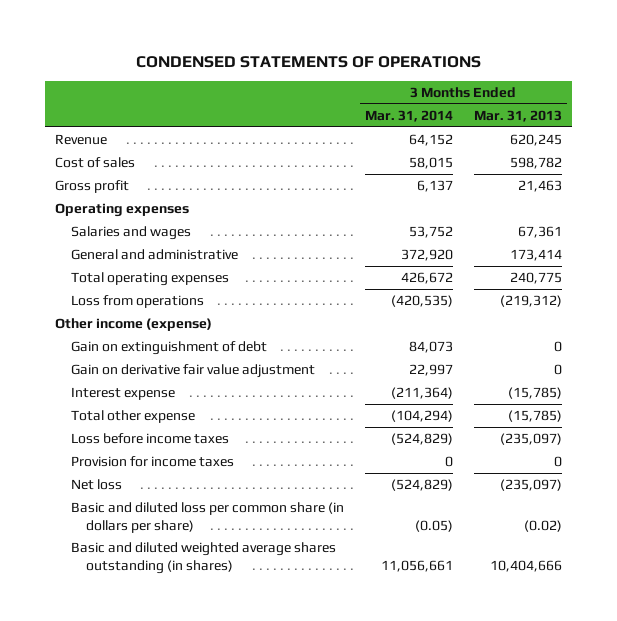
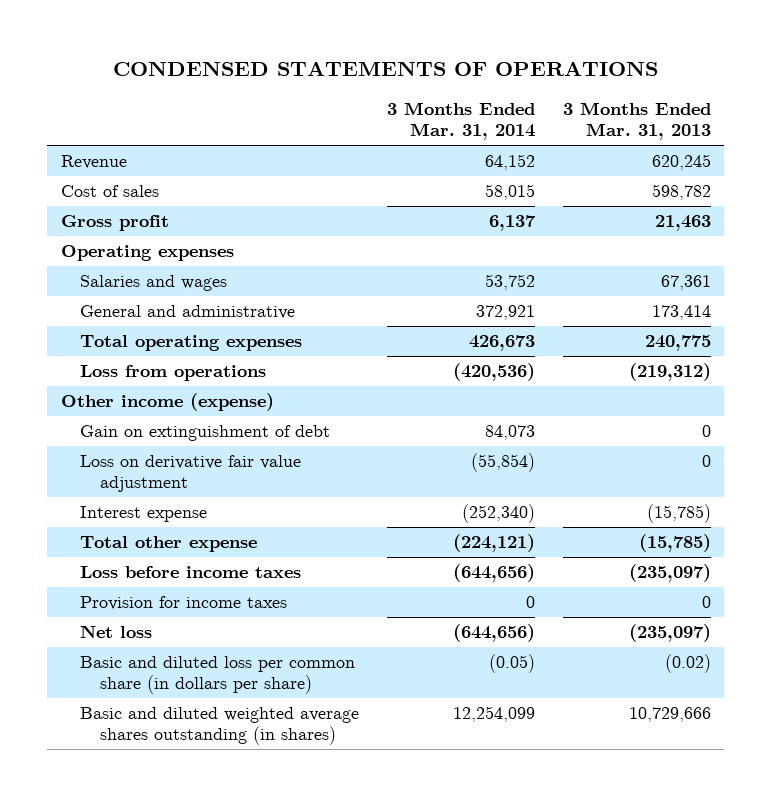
- General and administrative | 372,920 | 173,414
- Total operating expenses | 426,672 | 240,775
- Loss from operations | (420,535) | (219,312)
+ General and administrative | 372,921 | 173,414
+ Total operating expenses | 426,673 | 240,775
+ Loss from operations | (420,536) | (219,312)
- Gain on derivative fair value adjustment | 22,997 | 0
- Interest expense | (211,364) | (15,785)
- Total other expense | (104,294) | (15,785)
- Loss before income taxes | (524,829) | (235,097)
+ Loss on derivative fair value adjustment | (55,854) | 0
+ Interest expense | (252,340) | (15,785)
+ Total other expense | (224,121) | (15,785)
+ Loss before income taxes | (644,656) | (235,097)
- Net loss | (524,829) | (235,097)
+ Net loss | (644,656) | (235,097)
- Basic and diluted weighted average shares outstanding (in shares) | 11,056,661 | 10,404,666
+ Basic and diluted weighted average shares outstanding (in shares) | 12,254,099 | 10,729,666

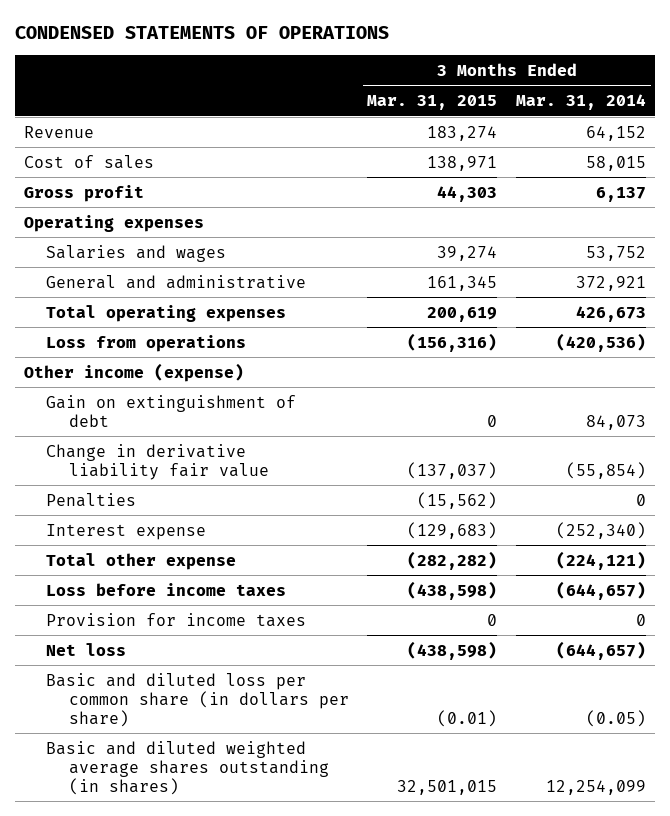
- | 3 Months Ended Mar. 31, 2014 | 3 Months Ended Mar. 31, 2013
+ | 3 Months Ended Mar. 31, 2015 | 3 Months Ended Mar. 31, 2014
- Loss on derivative fair value adjustment | (55,854) | 0
+ Change in derivative liability fair value | (137,037) | (55,854)
+ Penalties | (15,562) | 0
- Loss before income taxes | (644,656) | (235,097)
+ Loss before income taxes | (438,598) | (644,657)
- Net loss | (644,656) | (235,097)
+ Net loss | (438,598) | (644,657)

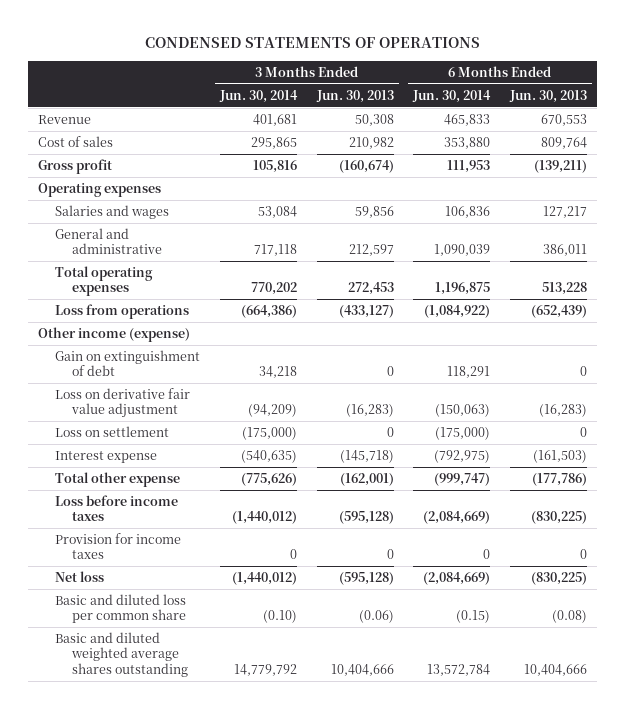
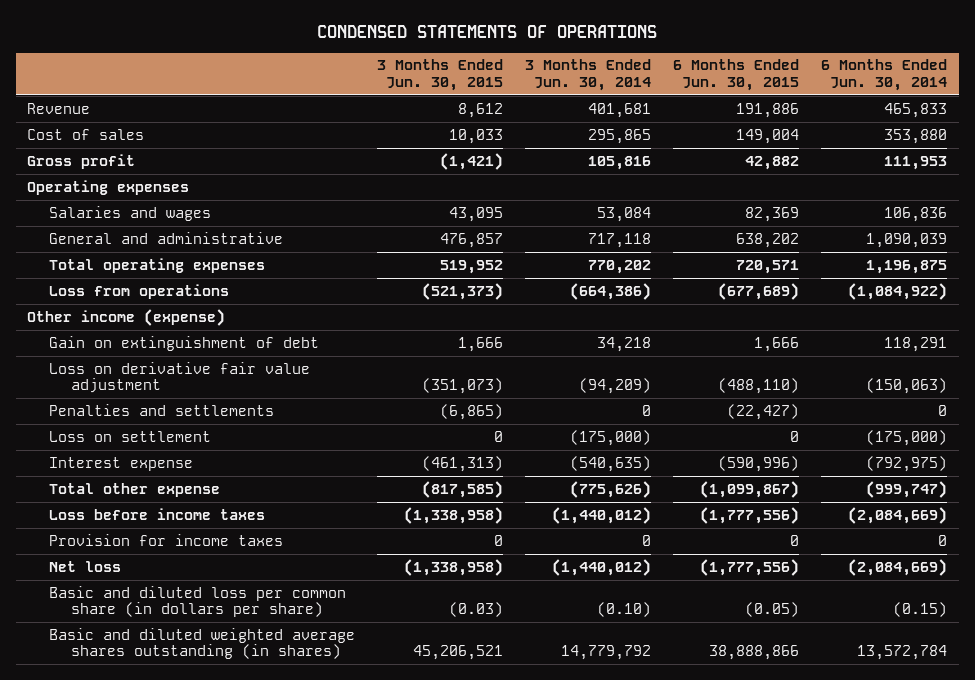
- | 3 Months Ended Jun. 30, 2014 | 3 Months Ended Jun. 30, 2013 | 6 Months Ended Jun. 30, 2014 | 6 Months Ended Jun. 30, 2013
+ | 3 Months Ended Jun. 30, 2015 | 3 Months Ended Jun. 30, 2014 | 6 Months Ended Jun. 30, 2015 | 6 Months Ended Jun. 30, 2014
+ Penalties and settlements | (6,865) | 0 | (22,427) | 0
- Basic and diluted loss per common share | (0.10) | (0.06) | (0.15) | (0.08)
- Basic and diluted weighted average shares outstanding | 14,779,792 | 10,404,666 | 13,572,784 | 10,404,666
+ Basic and diluted loss per common share (in dollars per share) | (0.03) | (0.10) | (0.05) | (0.15)
+ Basic and diluted weighted average shares outstanding (in shares) | 45,206,521 | 14,779,792 | 38,888,866 | 13,572,784

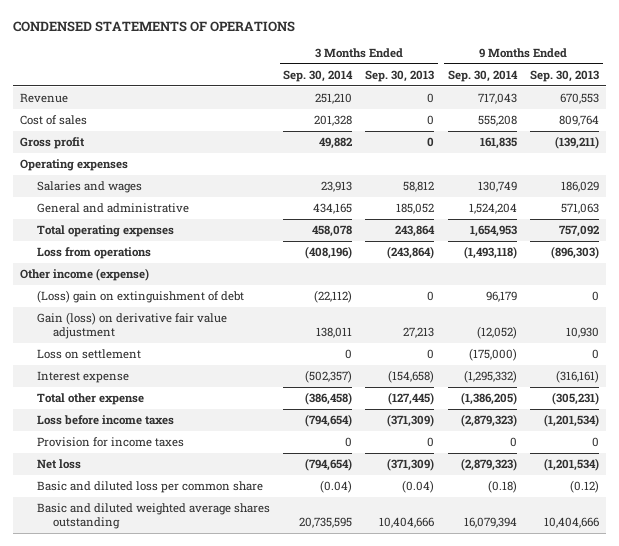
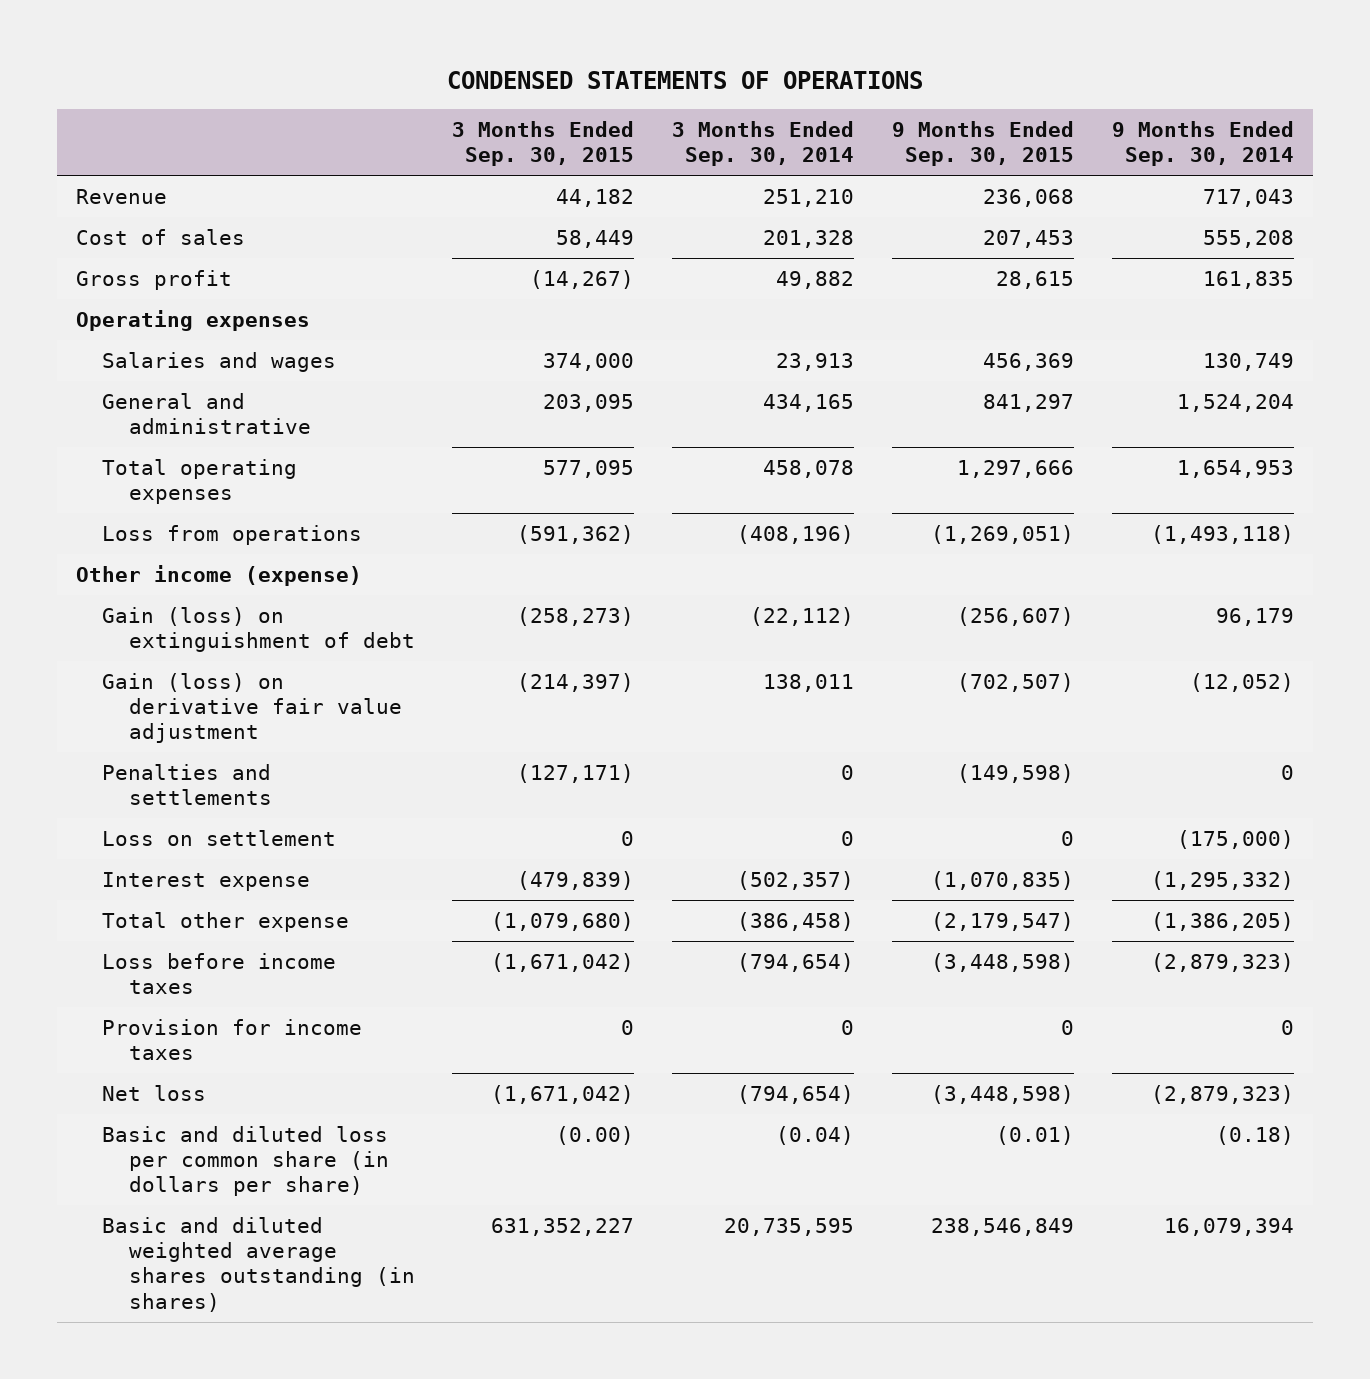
- | 3 Months Ended Sep. 30, 2014 | 3 Months Ended Sep. 30, 2013 | 9 Months Ended Sep. 30, 2014 | 9 Months Ended Sep. 30, 2013
+ | 3 Months Ended Sep. 30, 2015 | 3 Months Ended Sep. 30, 2014 | 9 Months Ended Sep. 30, 2015 | 9 Months Ended Sep. 30, 2014
- (Loss) gain on extinguishment of debt | (22,112) | 0 | 96,179 | 0
+ Gain (loss) on extinguishment of debt | (258,273) | (22,112) | (256,607) | 96,179
+ Penalties and settlements | (127,171) | 0 | (149,598) | 0
- Basic and diluted loss per common share | (0.04) | (0.04) | (0.18) | (0.12)
- Basic and diluted weighted average shares outstanding | 20,735,595 | 10,404,666 | 16,079,394 | 10,404,666
+ Basic and diluted loss per common share (in dollars per share) | (0.00) | (0.04) | (0.01) | (0.18)
+ Basic and diluted weighted average shares outstanding (in shares) | 631,352,227 | 20,735,595 | 238,546,849 | 16,079,394

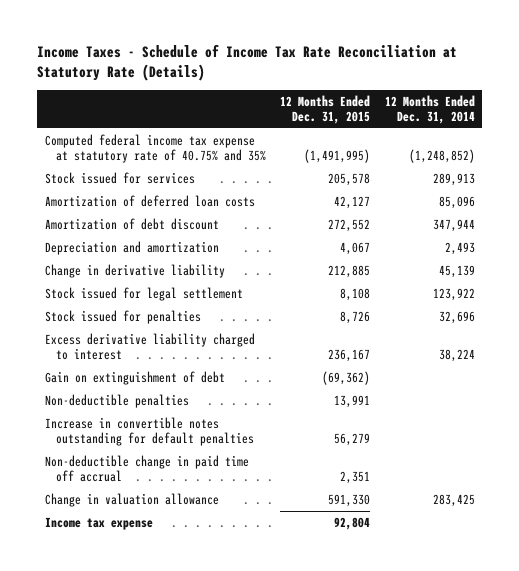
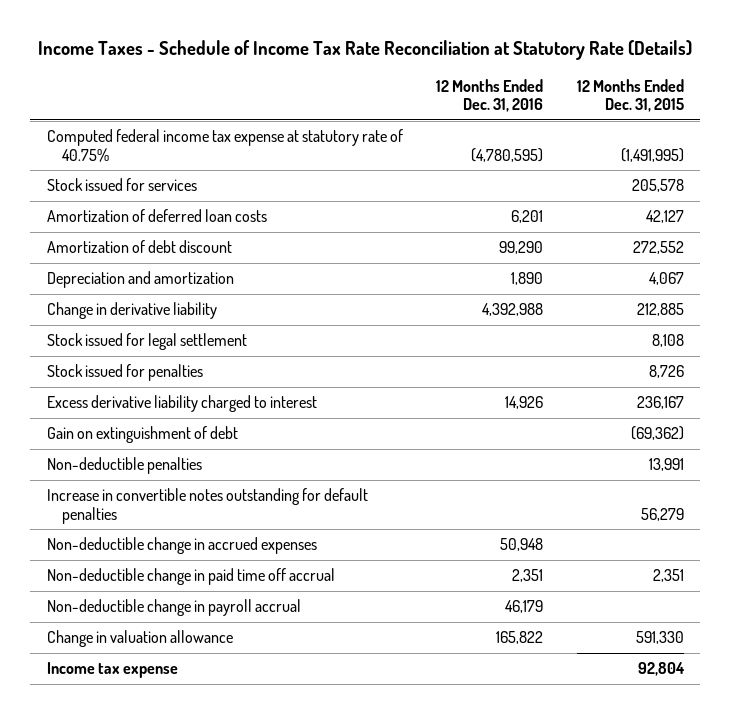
- | 12 Months Ended Dec. 31, 2015 | 12 Months Ended Dec. 31, 2014
+ | 12 Months Ended Dec. 31, 2016 | 12 Months Ended Dec. 31, 2015
- Computed federal income tax expense at statutory rate of 40.75% and 35% | (1,491,995) | (1,248,852)
+ Computed federal income tax expense at statutory rate of 40.75% | (4,780,595) | (1,491,995)
+ Non-deductible change in accrued expenses | 50,948 |
+ Non-deductible change in payroll accrual | 46,179 |

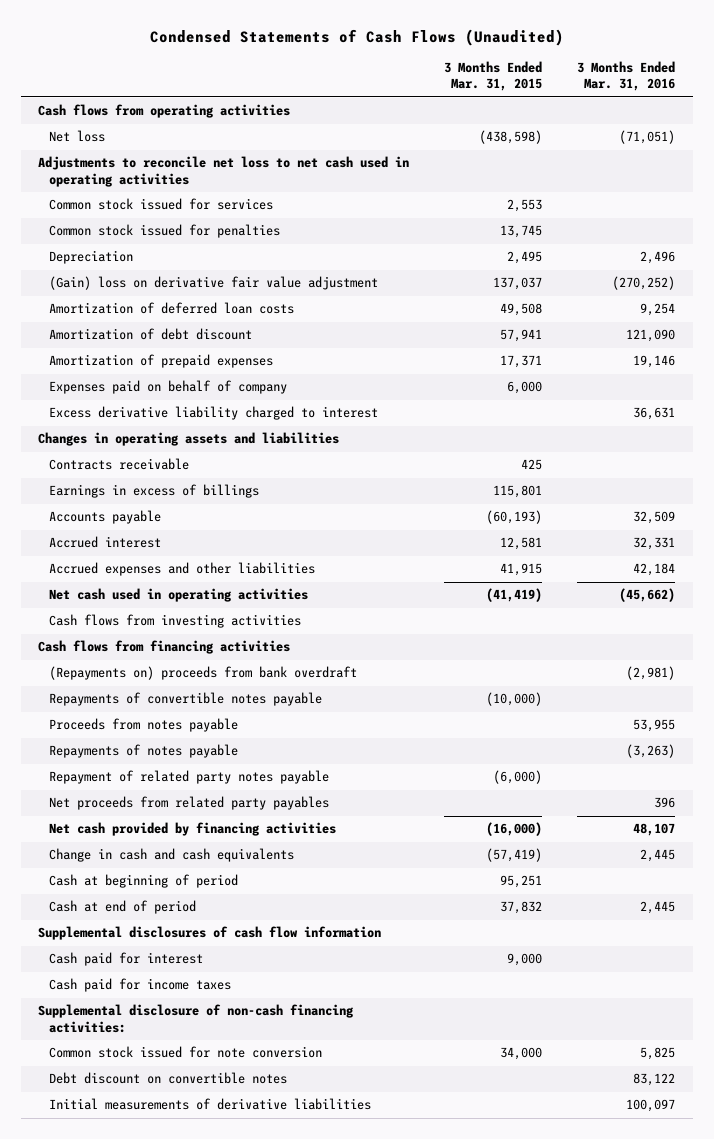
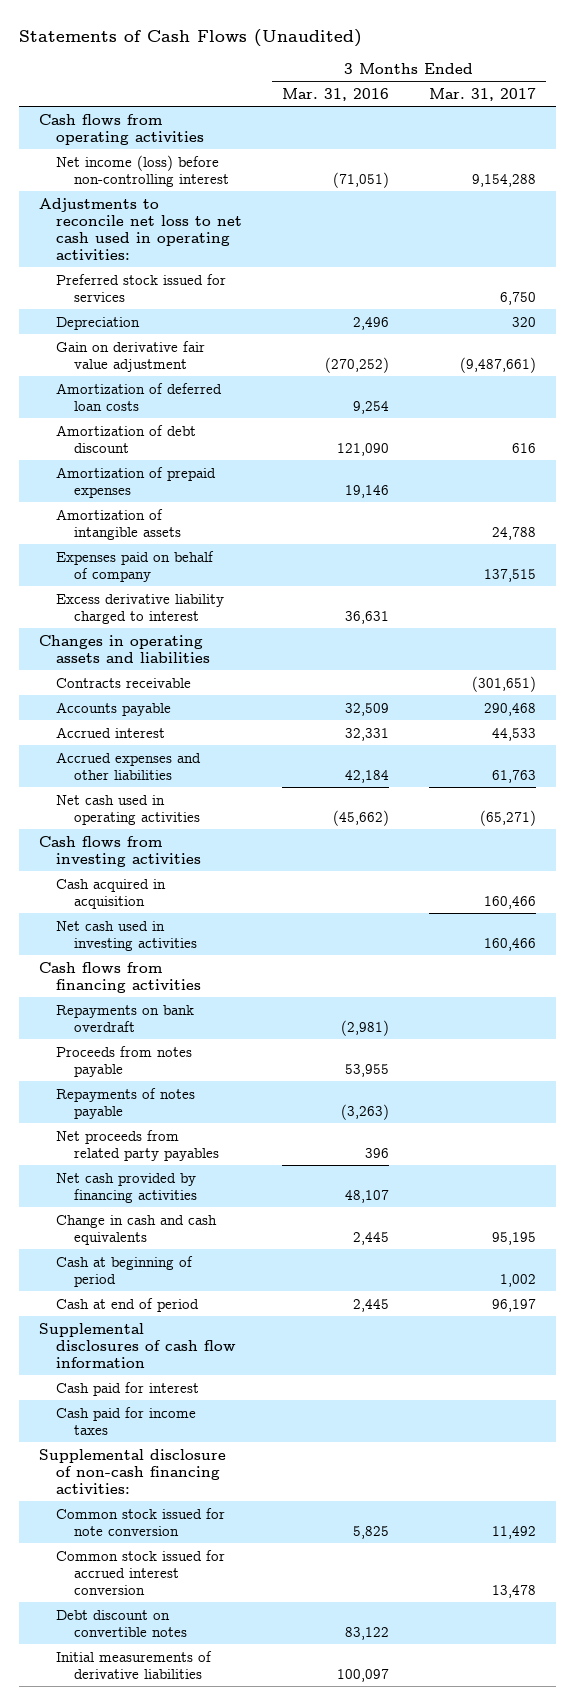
- Condensed Statements of Cash Flows (Unaudited)
+ Statements of Cash Flows (Unaudited)
- | 3 Months Ended Mar. 31, 2015 | 3 Months Ended Mar. 31, 2016
+ | 3 Months Ended Mar. 31, 2016 | 3 Months Ended Mar. 31, 2017
- Net loss | (438,598) | (71,051)
- Adjustments to reconcile net loss to net cash used in operating activities
- Common stock issued for services | 2,553 |
- Common stock issued for penalties | 13,745 |
+ Net income (loss) before non-controlling interest | (71,051) | 9,154,288
+ Adjustments to reconcile net loss to net cash used in operating activities:
+ Preferred stock issued for services | | 6,750
- (Gain) loss on derivative fair value adjustment | 137,037 | (270,252)
+ Gain on derivative fair value adjustment | (270,252) | (9,487,661)
+ Amortization of intangible assets | | 24,788
- Earnings in excess of billings | 115,801 |
+ Cash acquired in acquisition | | 160,466
+ Net cash used in investing activities | | 160,466
- (Repayments on) proceeds from bank overdraft | | (2,981)
- Repayments of convertible notes payable | (10,000) |
+ Repayments on bank overdraft | (2,981) |
- Repayment of related party notes payable | (6,000) |
+ Common stock issued for accrued interest conversion | | 13,478

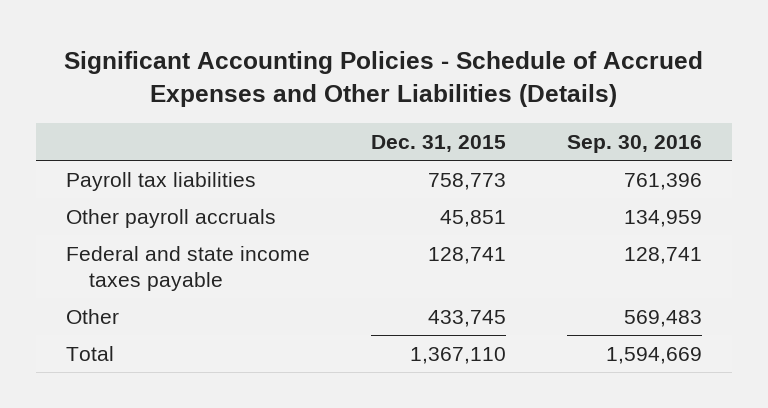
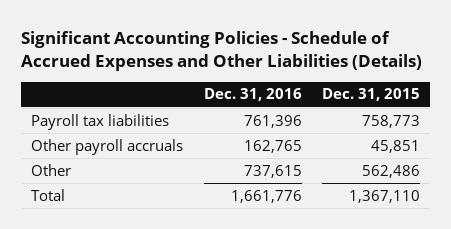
- | Dec. 31, 2015 | Sep. 30, 2016
+ | Dec. 31, 2016 | Dec. 31, 2015
- Federal and state income taxes payable | 128,741 | 128,741
- Other | 433,745 | 569,483
+ Other | 737,615 | 562,486

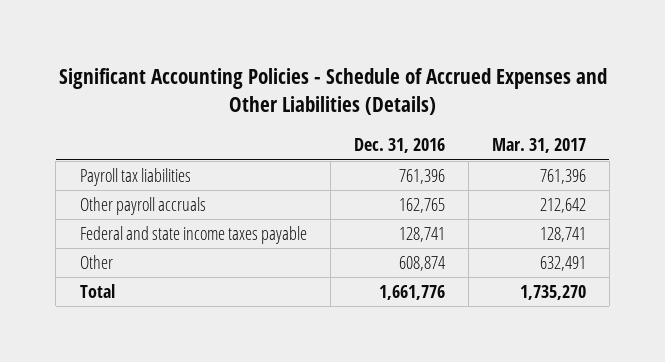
- | Dec. 31, 2016 | Dec. 31, 2015
+ | Dec. 31, 2016 | Mar. 31, 2017
- Other | 737,615 | 562,486
+ Federal and state income taxes payable | 128,741 | 128,741
+ Other | 608,874 | 632,491

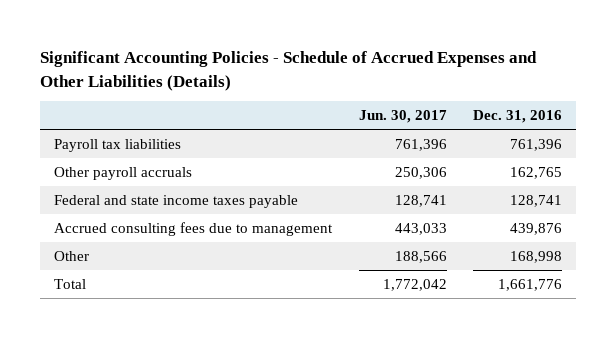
- | Dec. 31, 2016 | Mar. 31, 2017
+ | Jun. 30, 2017 | Dec. 31, 2016
- Other | 608,874 | 632,491
+ Accrued consulting fees due to management | 443,033 | 439,876
+ Other | 188,566 | 168,998

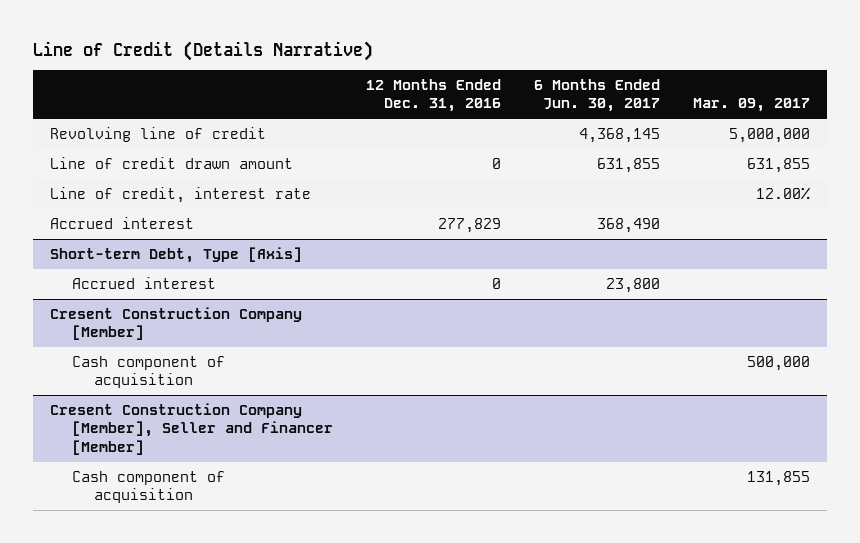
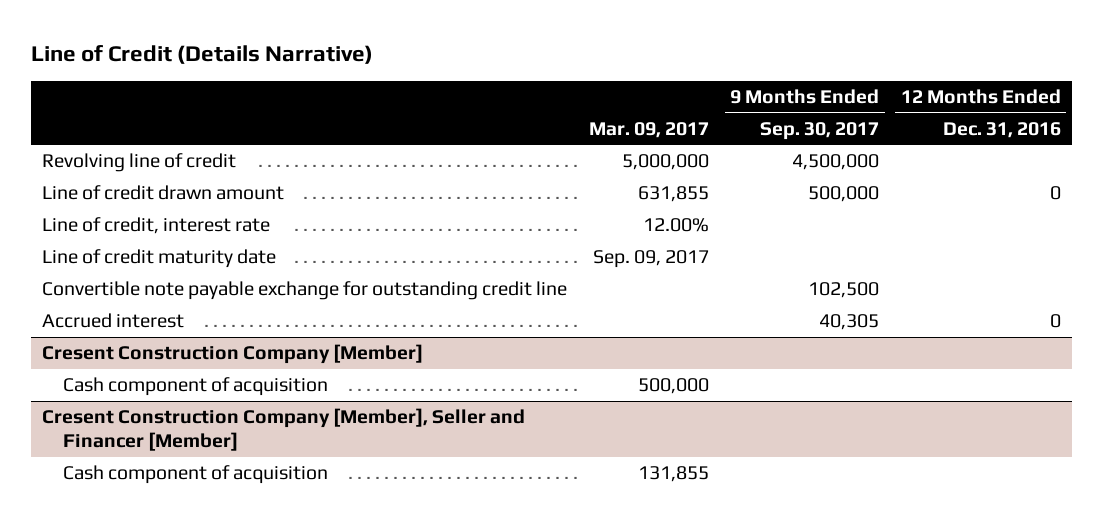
- | 12 Months Ended Dec. 31, 2016 | 6 Months Ended Jun. 30, 2017 | Mar. 09, 2017
+ | Mar. 09, 2017 | 9 Months Ended Sep. 30, 2017 | 12 Months Ended Dec. 31, 2016
- Accrued interest | 277,829 | 368,490 |
- Short-term Debt, Type [Axis]
+ Line of credit maturity date | Sep. 09, 2017 | |
+ Convertible note payable exchange for outstanding credit line | | 102,500 |

